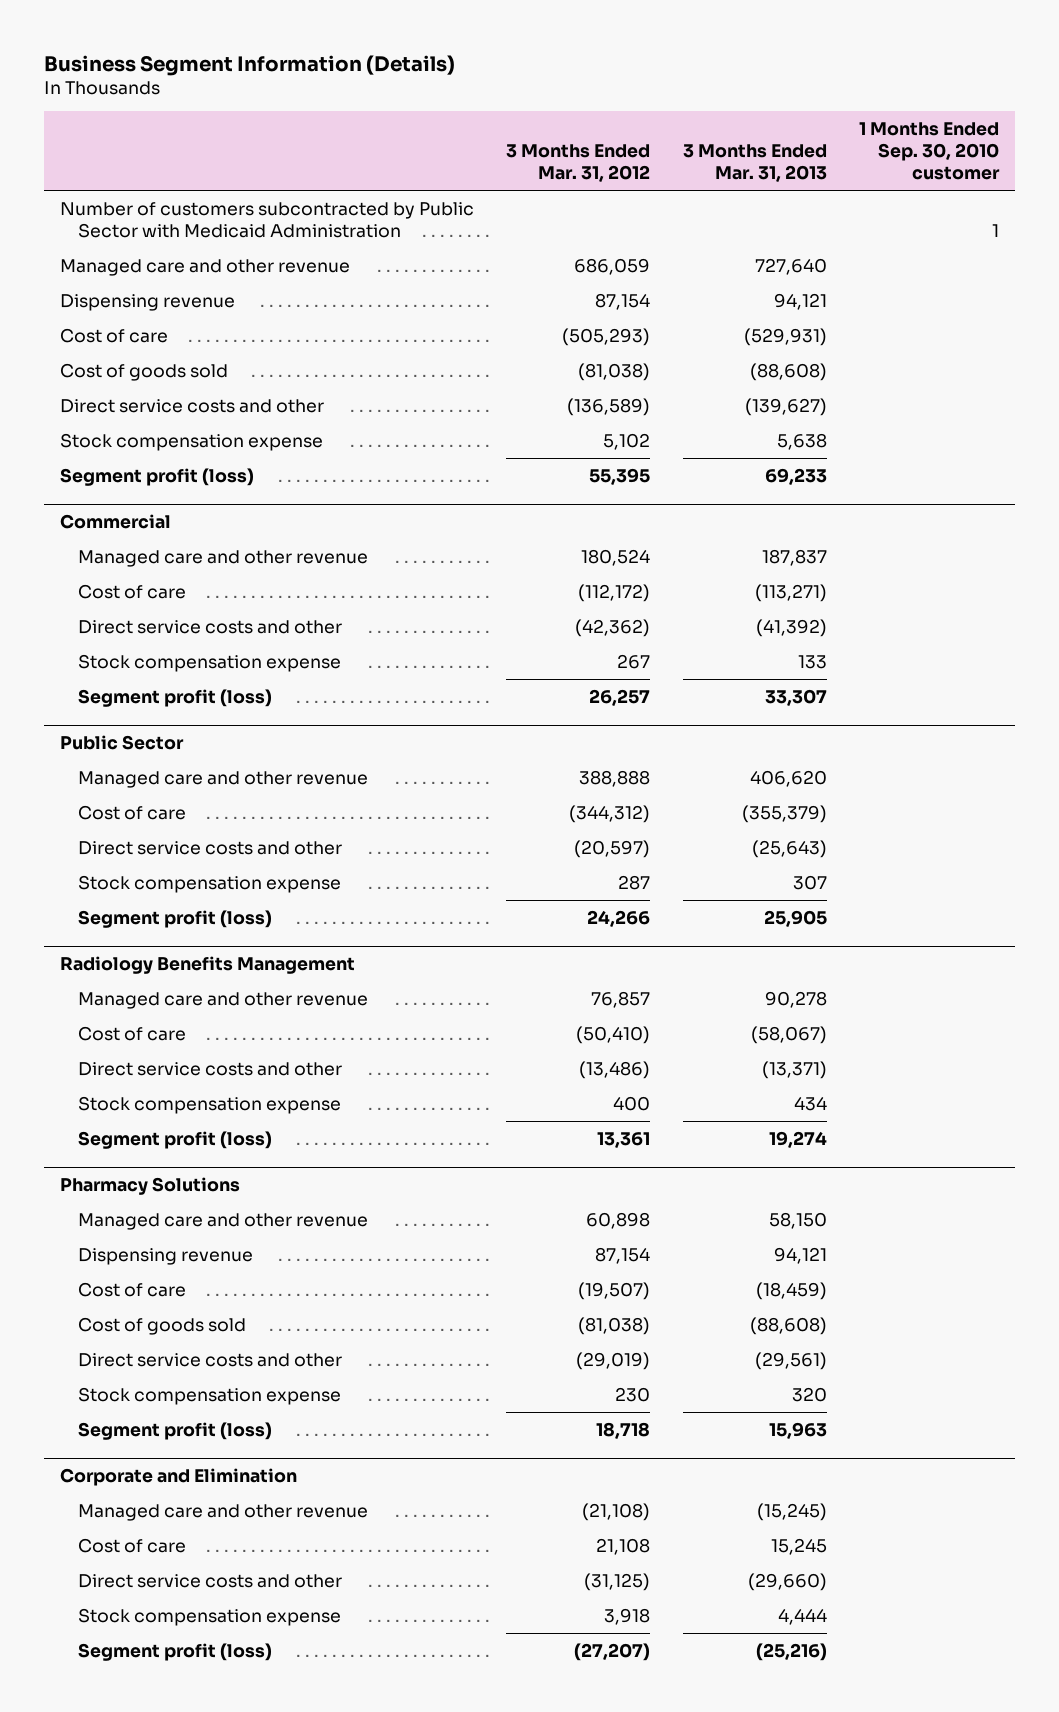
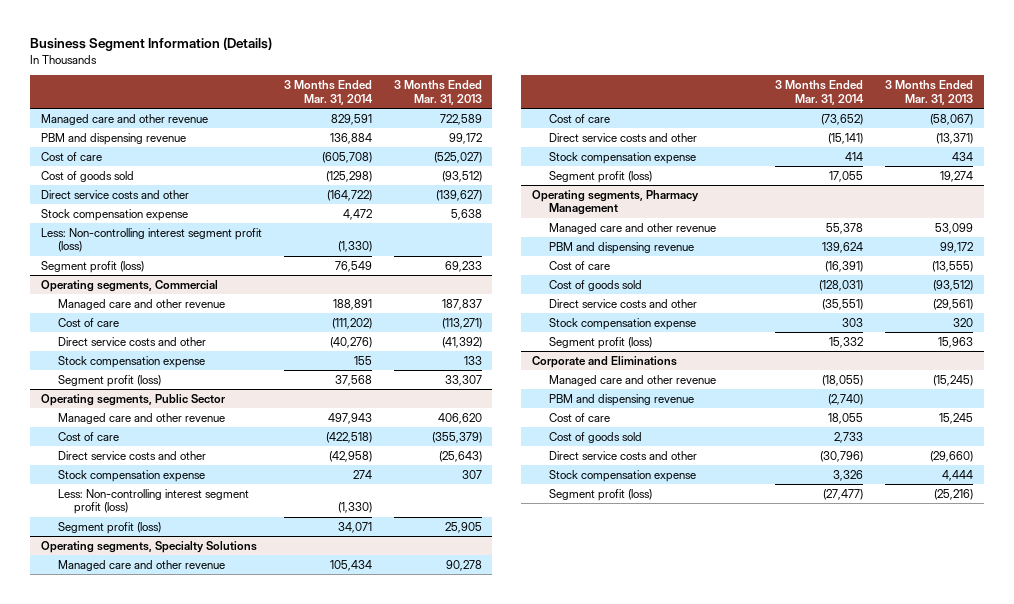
- | 3 Months Ended Mar. 31, 2012 | 3 Months Ended Mar. 31, 2013 | 1 Months Ended Sep. 30, 2010 customer
+ | 3 Months Ended Mar. 31, 2014 | 3 Months Ended Mar. 31, 2013
- Number of customers subcontracted by Public Sector with Medicaid Administration | | | 1
- Managed care and other revenue | 686,059 | 727,640 |
- Dispensing revenue | 87,154 | 94,121 |
- Cost of care | (505,293) | (529,931) |
- Cost of goods sold | (81,038) | (88,608) |
+ Managed care and other revenue | 829,591 | 722,589
+ PBM and dispensing revenue | 136,884 | 99,172
+ Cost of care | (605,708) | (525,027)
+ Cost of goods sold | (125,298) | (93,512)
+ Less: Non-controlling interest segment profit (loss) | (1,330) |
- Commercial
+ Operating segments, Commercial
- Public Sector
+ Operating segments, Public Sector
+ Less: Non-controlling interest segment profit (loss) | (1,330) |
- Radiology Benefits Management
+ Operating segments, Specialty Solutions
- Pharmacy Solutions
- Managed care and other revenue | 60,898 | 58,150 |
- Dispensing revenue | 87,154 | 94,121 |
- Cost of care | (19,507) | (18,459) |
- Cost of goods sold | (81,038) | (88,608) |
+ Operating segments, Pharmacy Management
+ Managed care and other revenue | 55,378 | 53,099
+ PBM and dispensing revenue | 139,624 | 99,172
+ Cost of care | (16,391) | (13,555)
+ Cost of goods sold | (128,031) | (93,512)
- Corporate and Elimination
+ Corporate and Eliminations
+ PBM and dispensing revenue | (2,740) |
+ Cost of goods sold | 2,733 |

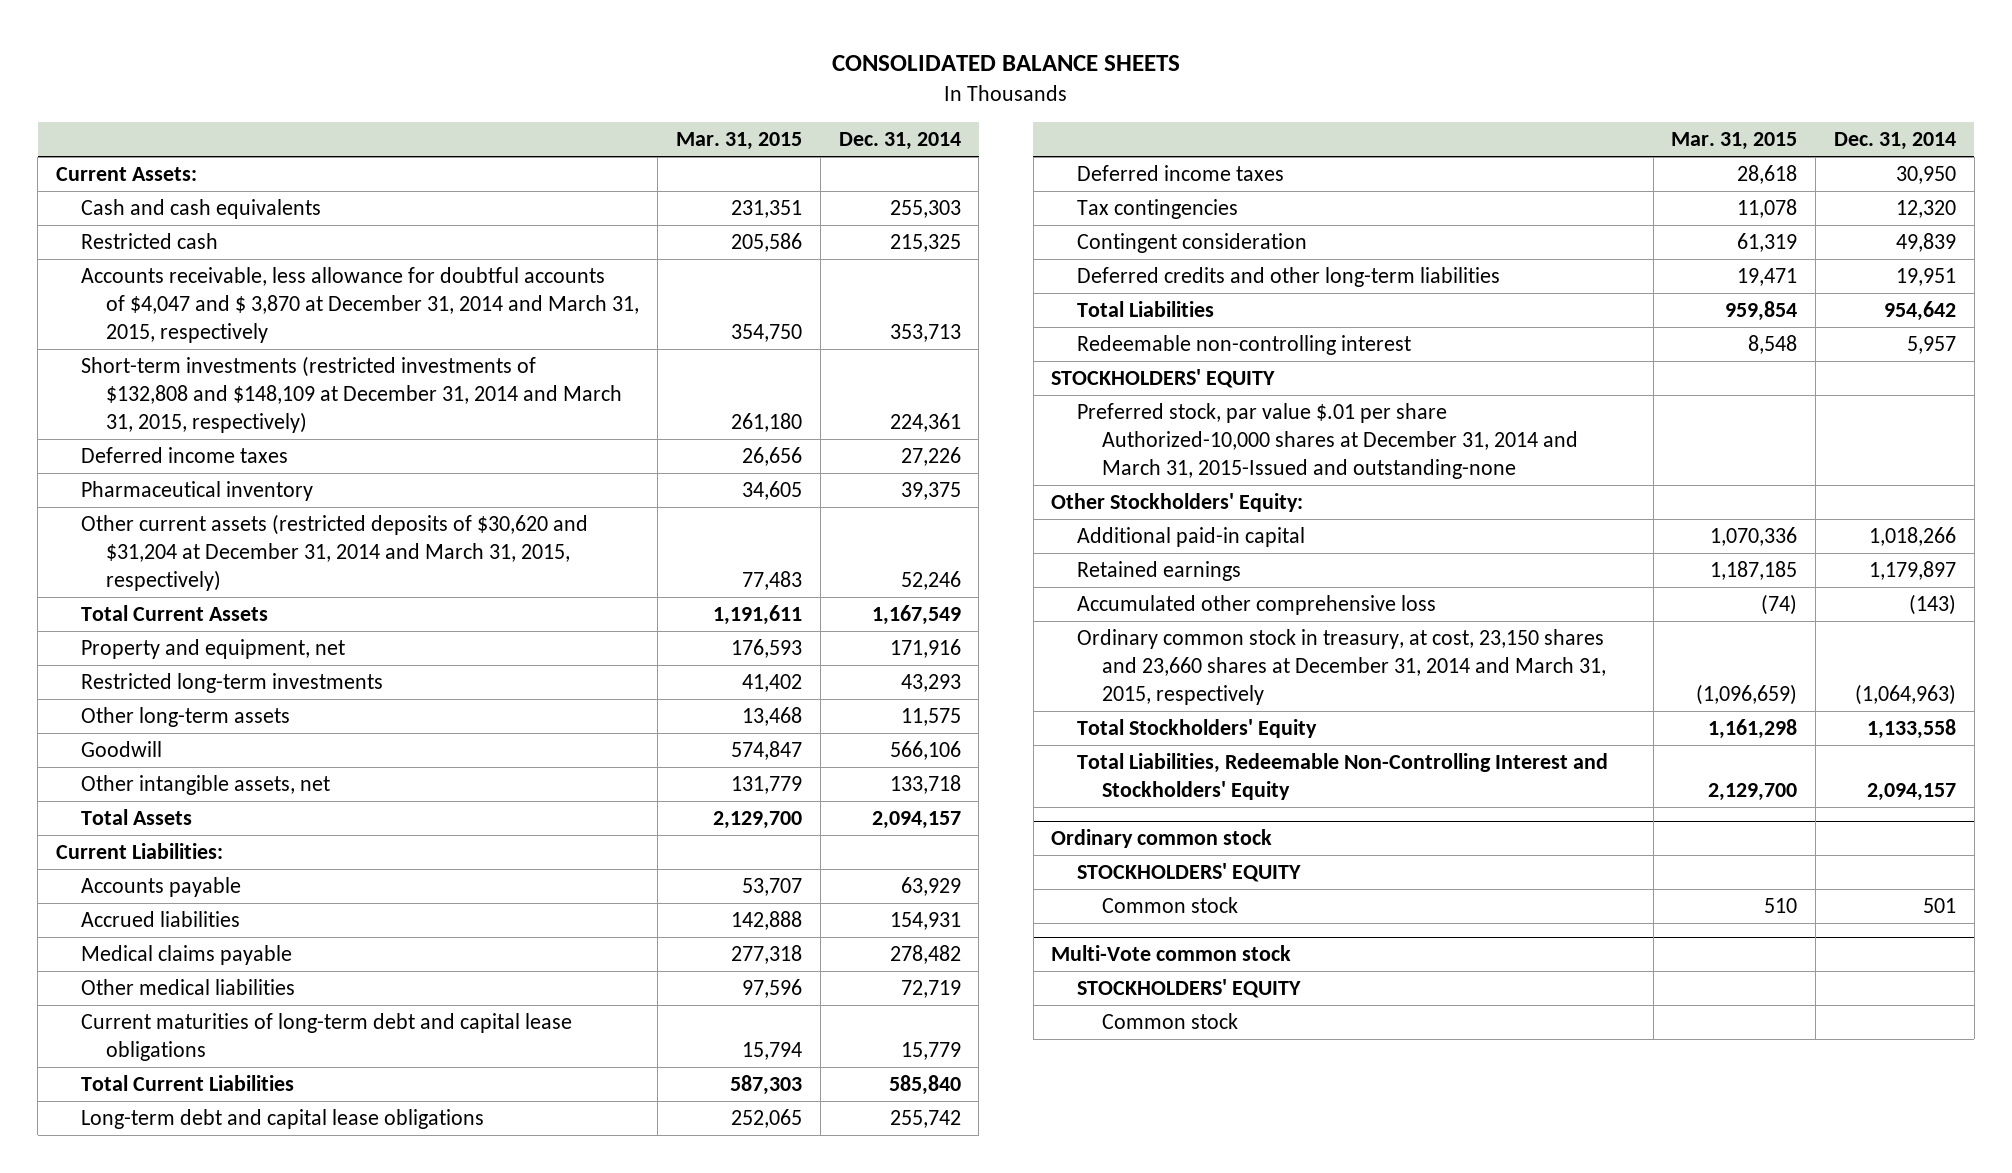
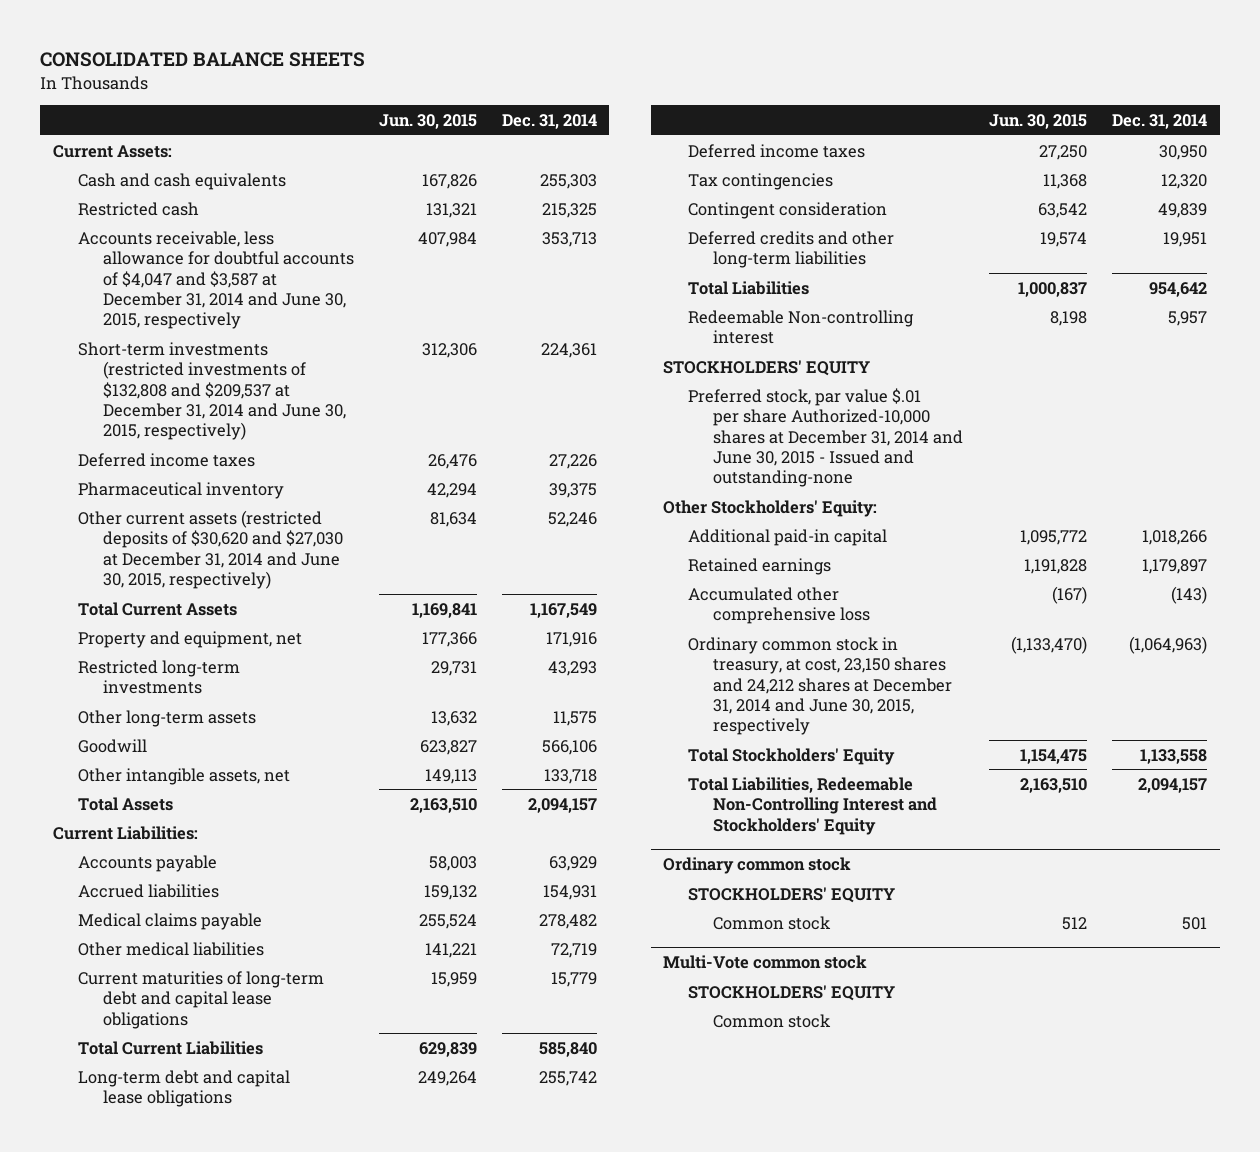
- | Mar. 31, 2015 | Dec. 31, 2014
+ | Jun. 30, 2015 | Dec. 31, 2014
- Accounts receivable, less allowance for doubtful accounts of $4,047 and $ 3,870 at December 31, 2014 and March 31, 2015, respectively | 354,750 | 353,713
- Short-term investments (restricted investments of $132,808 and $148,109 at December 31, 2014 and March 31, 2015, respectively) | 261,180 | 224,361
+ Accounts receivable, less allowance for doubtful accounts of $4,047 and $3,587 at December 31, 2014 and June 30, 2015, respectively | 407,984 | 353,713
+ Short-term investments (restricted investments of $132,808 and $209,537 at December 31, 2014 and June 30, 2015, respectively) | 312,306 | 224,361
- Other current assets (restricted deposits of $30,620 and $31,204 at December 31, 2014 and March 31, 2015, respectively) | 77,483 | 52,246
+ Other current assets (restricted deposits of $30,620 and $27,030 at December 31, 2014 and June 30, 2015, respectively) | 81,634 | 52,246
- Redeemable non-controlling interest | 8,548 | 5,957
+ Redeemable Non-controlling interest | 8,198 | 5,957
- Preferred stock, par value $.01 per share Authorized-10,000 shares at December 31, 2014 and March 31, 2015-Issued and outstanding-none
+ Preferred stock, par value $.01 per share Authorized-10,000 shares at December 31, 2014 and June 30, 2015 - Issued and outstanding-none
- Ordinary common stock in treasury, at cost, 23,150 shares and 23,660 shares at December 31, 2014 and March 31, 2015, respectively | (1,096,659) | (1,064,963)
+ Ordinary common stock in treasury, at cost, 23,150 shares and 24,212 shares at December 31, 2014 and June 30, 2015, respectively | (1,133,470) | (1,064,963)

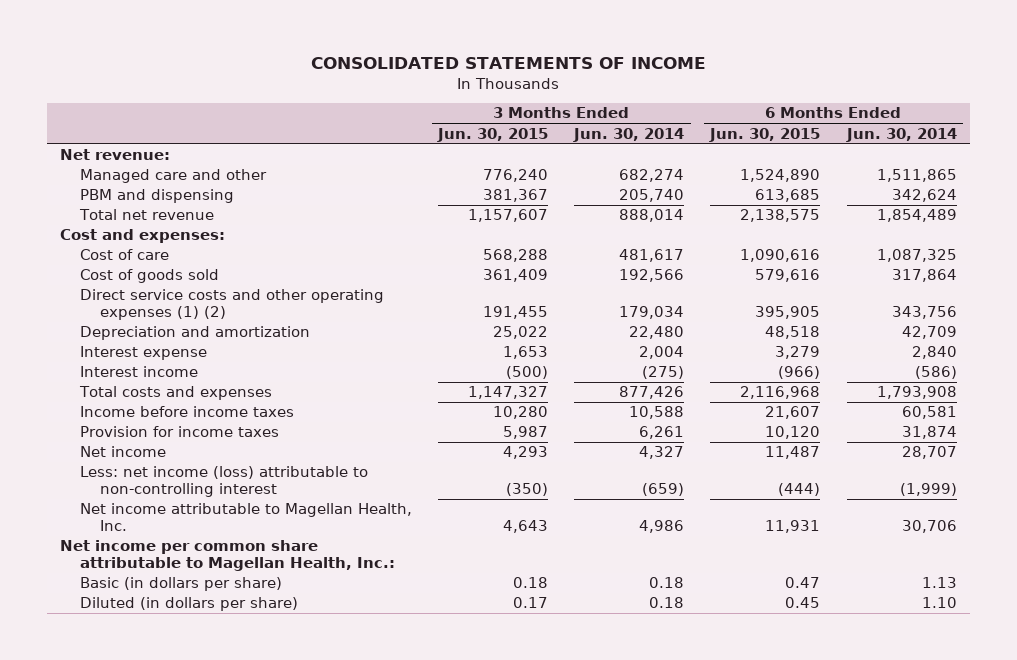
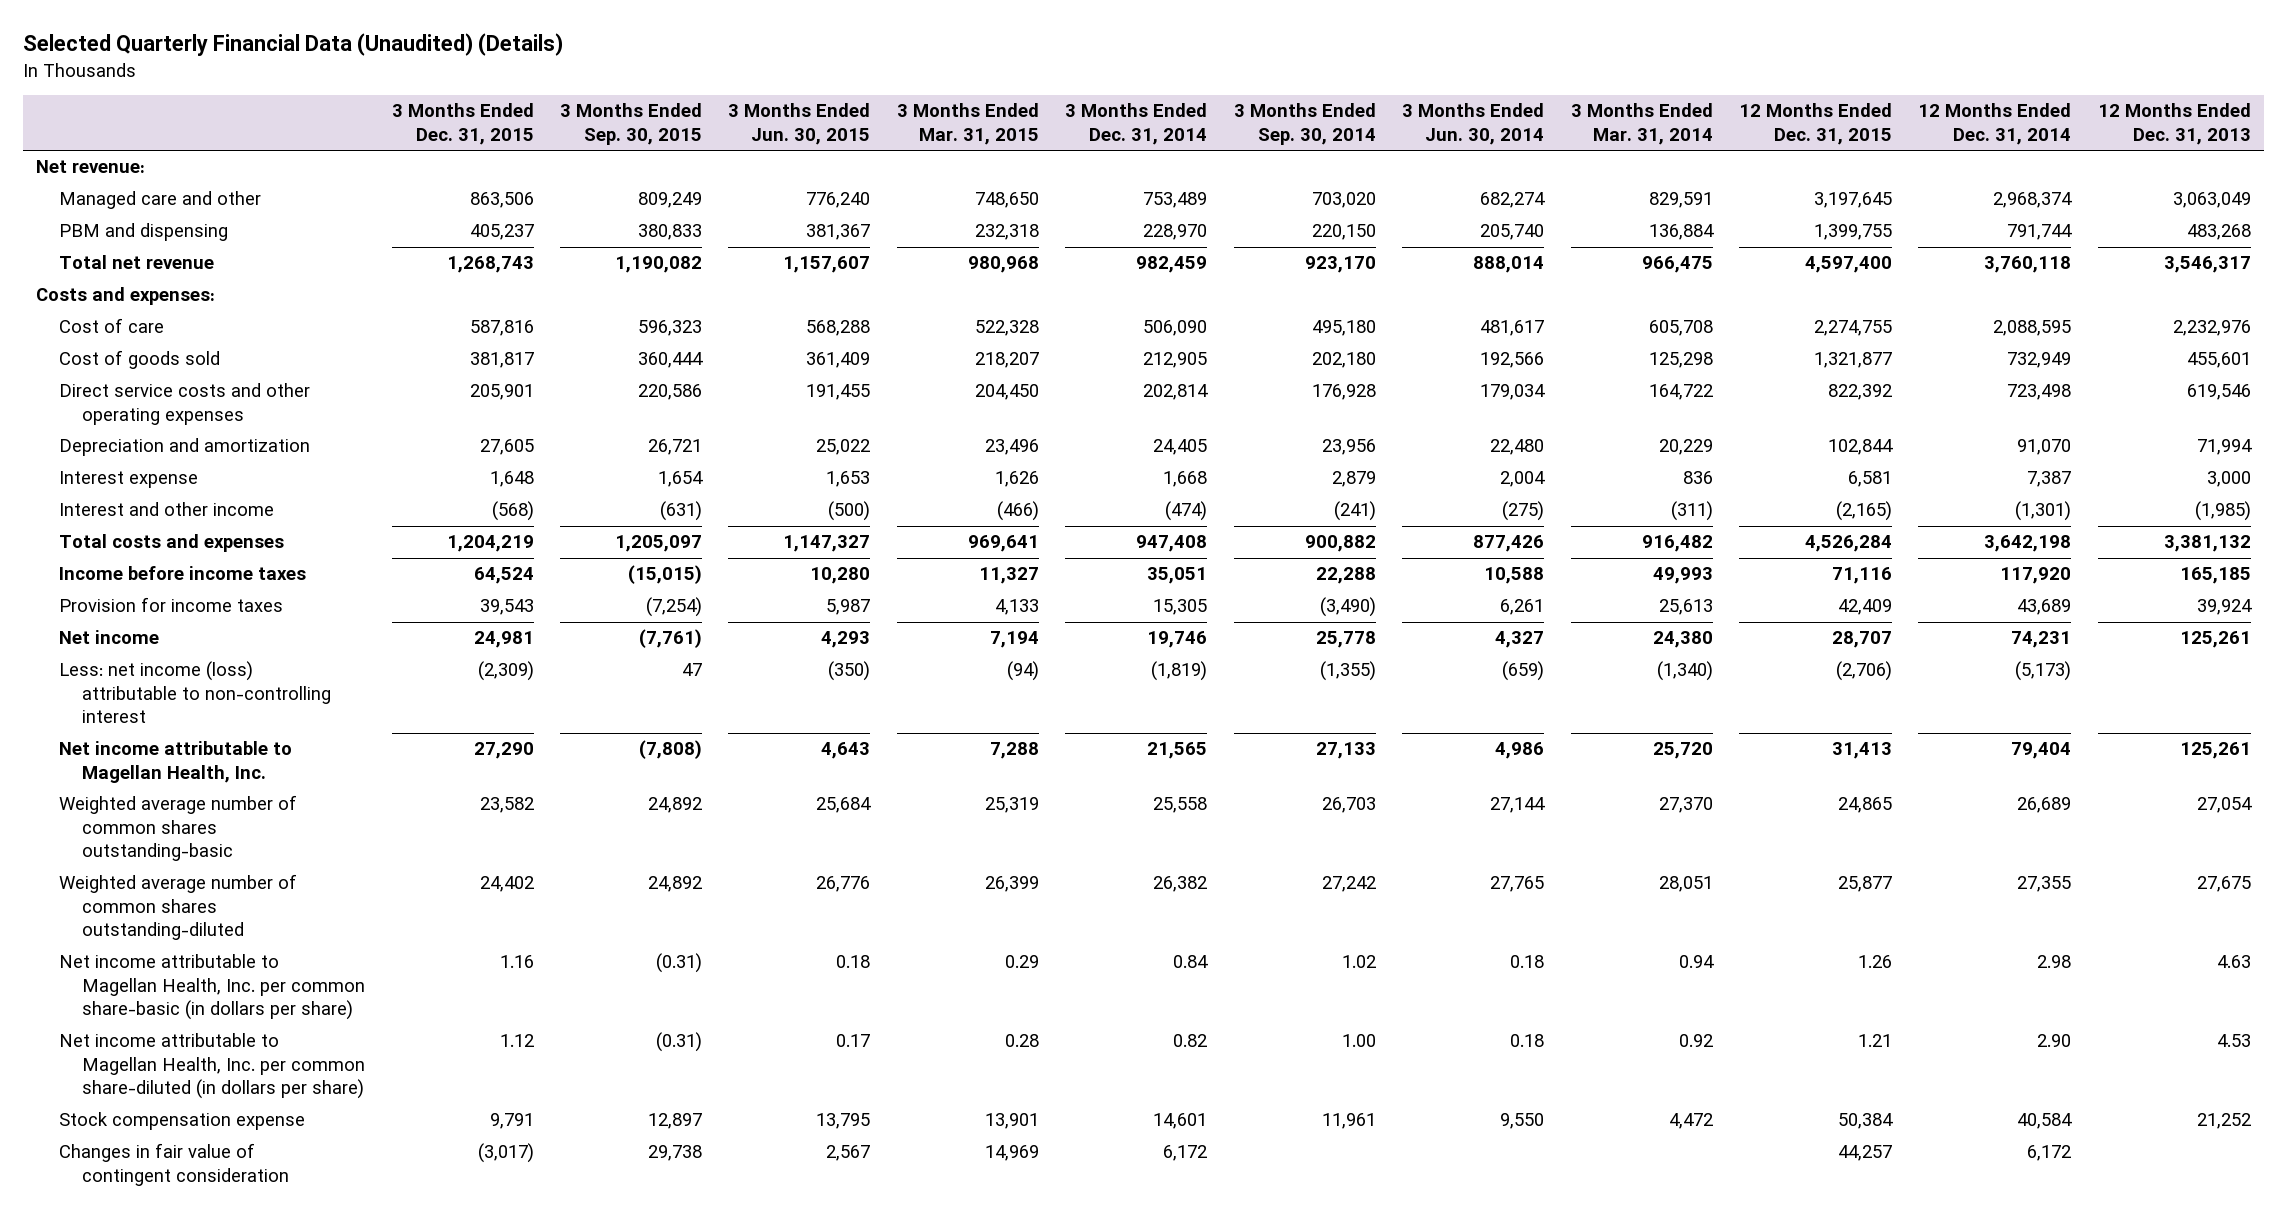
- CONSOLIDATED STATEMENTS OF INCOME
+ Selected Quarterly Financial Data (Unaudited) (Details)
- | 3 Months Ended Jun. 30, 2015 | 3 Months Ended Jun. 30, 2014 | 6 Months Ended Jun. 30, 2015 | 6 Months Ended Jun. 30, 2014
+ | 3 Months Ended Dec. 31, 2015 | 3 Months Ended Sep. 30, 2015 | 3 Months Ended Jun. 30, 2015 | 3 Months Ended Mar. 31, 2015 | 3 Months Ended Dec. 31, 2014 | 3 Months Ended Sep. 30, 2014 | 3 Months Ended Jun. 30, 2014 | 3 Months Ended Mar. 31, 2014 | 12 Months Ended Dec. 31, 2015 | 12 Months Ended Dec. 31, 2014 | 12 Months Ended Dec. 31, 2013
- Cost and expenses:
+ Costs and expenses:
- Direct service costs and other operating expenses (1) (2) | 191,455 | 179,034 | 395,905 | 343,756
+ Direct service costs and other operating expenses | 205,901 | 220,586 | 191,455 | 204,450 | 202,814 | 176,928 | 179,034 | 164,722 | 822,392 | 723,498 | 619,546
- Interest income | (500) | (275) | (966) | (586)
+ Interest and other income | (568) | (631) | (500) | (466) | (474) | (241) | (275) | (311) | (2,165) | (1,301) | (1,985)
- Net income per common share attributable to Magellan Health, Inc.:
- Basic (in dollars per share) | 0.18 | 0.18 | 0.47 | 1.13
- Diluted (in dollars per share) | 0.17 | 0.18 | 0.45 | 1.10
+ Weighted average number of common shares outstanding-basic | 23,582 | 24,892 | 25,684 | 25,319 | 25,558 | 26,703 | 27,144 | 27,370 | 24,865 | 26,689 | 27,054
+ Weighted average number of common shares outstanding-diluted | 24,402 | 24,892 | 26,776 | 26,399 | 26,382 | 27,242 | 27,765 | 28,051 | 25,877 | 27,355 | 27,675
+ Net income attributable to Magellan Health, Inc. per common share-basic (in dollars per share) | 1.16 | (0.31) | 0.18 | 0.29 | 0.84 | 1.02 | 0.18 | 0.94 | 1.26 | 2.98 | 4.63
+ Net income attributable to Magellan Health, Inc. per common share-diluted (in dollars per share) | 1.12 | (0.31) | 0.17 | 0.28 | 0.82 | 1.00 | 0.18 | 0.92 | 1.21 | 2.90 | 4.53
+ Stock compensation expense | 9,791 | 12,897 | 13,795 | 13,901 | 14,601 | 11,961 | 9,550 | 4,472 | 50,384 | 40,584 | 21,252
+ Changes in fair value of contingent consideration | (3,017) | 29,738 | 2,567 | 14,969 | 6,172 | | | | 44,257 | 6,172 |

